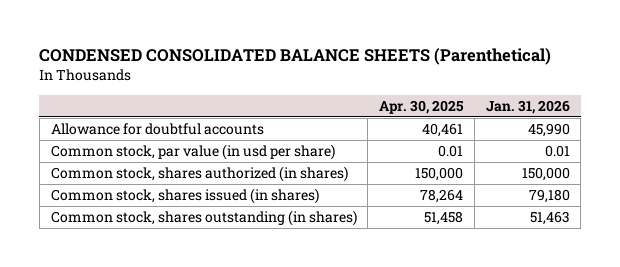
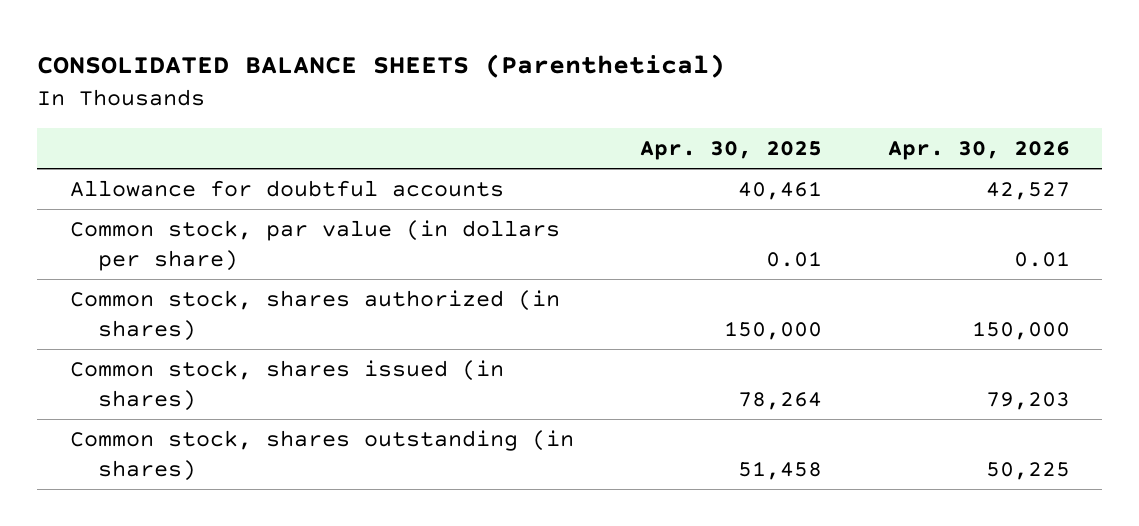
- CONDENSED CONSOLIDATED BALANCE SHEETS (Parenthetical)
+ CONSOLIDATED BALANCE SHEETS (Parenthetical)
- | Apr. 30, 2025 | Jan. 31, 2026
+ | Apr. 30, 2025 | Apr. 30, 2026
- Common stock, par value (in usd per share) | 0.01 | 0.01
+ Common stock, par value (in dollars per share) | 0.01 | 0.01

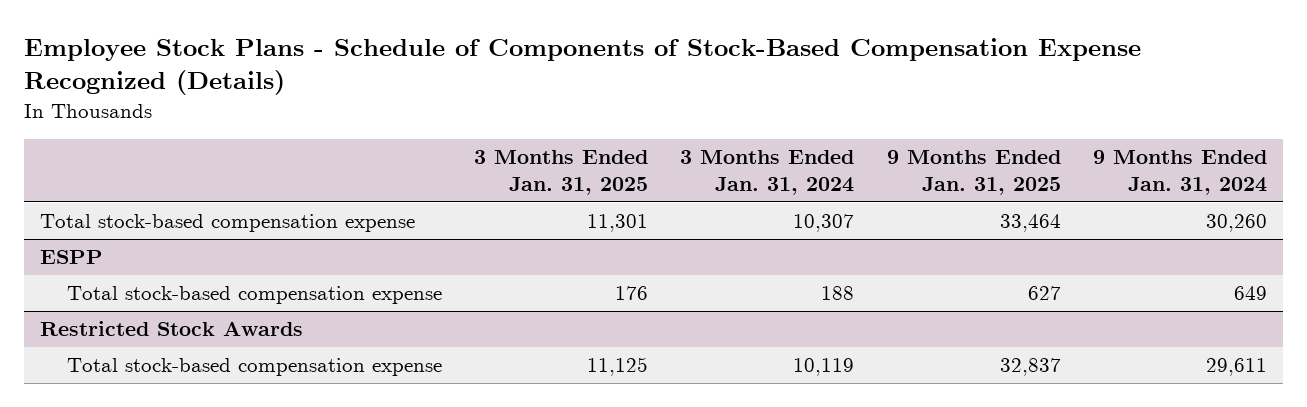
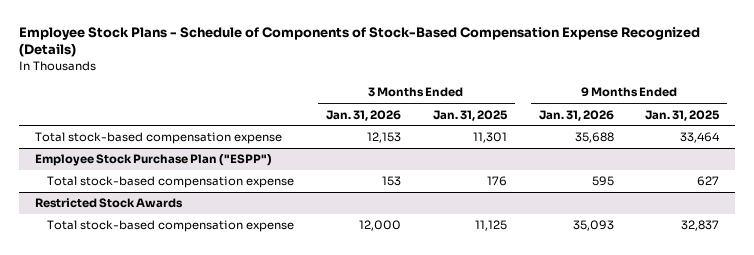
- | 3 Months Ended Jan. 31, 2025 | 3 Months Ended Jan. 31, 2024 | 9 Months Ended Jan. 31, 2025 | 9 Months Ended Jan. 31, 2024
+ | 3 Months Ended Jan. 31, 2026 | 3 Months Ended Jan. 31, 2025 | 9 Months Ended Jan. 31, 2026 | 9 Months Ended Jan. 31, 2025
- ESPP
+ Employee Stock Purchase Plan ("ESPP")

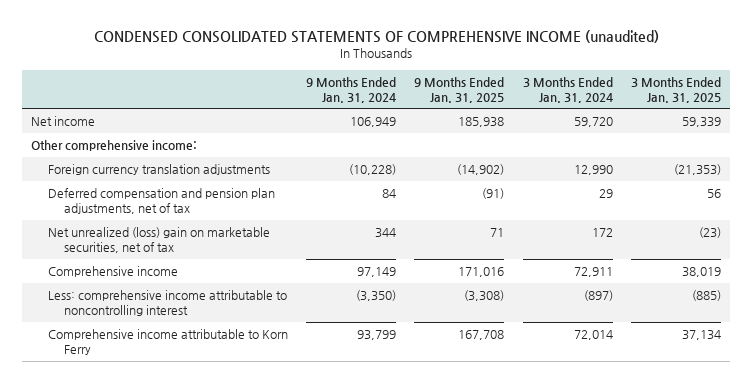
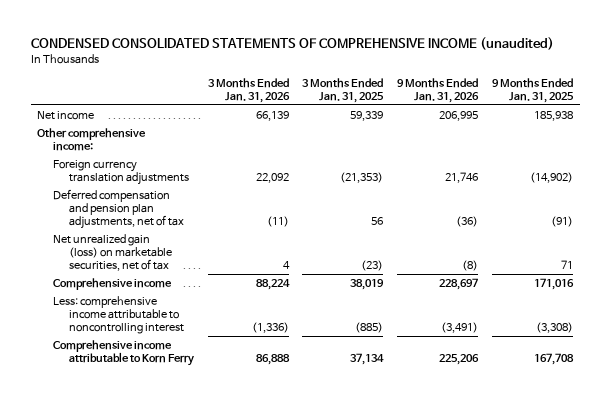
- | 9 Months Ended Jan. 31, 2024 | 9 Months Ended Jan. 31, 2025 | 3 Months Ended Jan. 31, 2024 | 3 Months Ended Jan. 31, 2025
+ | 3 Months Ended Jan. 31, 2026 | 3 Months Ended Jan. 31, 2025 | 9 Months Ended Jan. 31, 2026 | 9 Months Ended Jan. 31, 2025
- Net unrealized (loss) gain on marketable securities, net of tax | 344 | 71 | 172 | (23)
+ Net unrealized gain (loss) on marketable securities, net of tax | 4 | (23) | (8) | 71

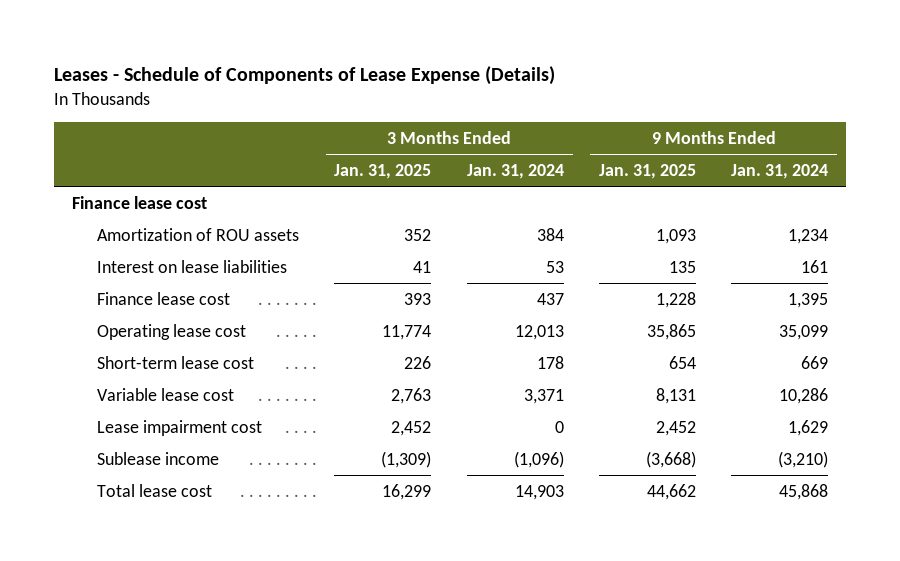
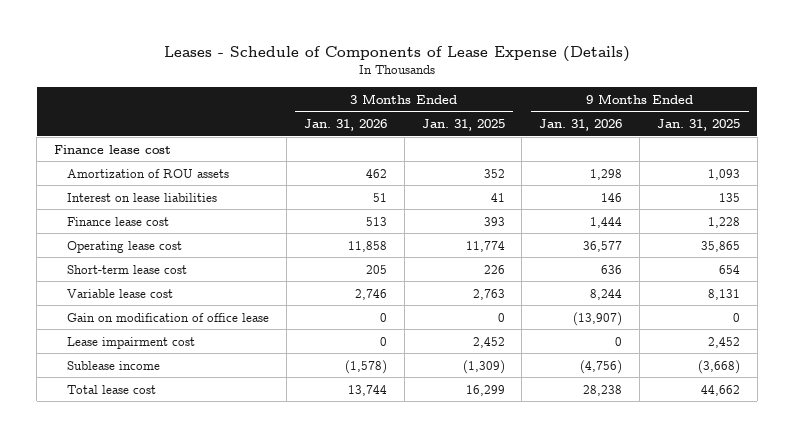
- | 3 Months Ended Jan. 31, 2025 | 3 Months Ended Jan. 31, 2024 | 9 Months Ended Jan. 31, 2025 | 9 Months Ended Jan. 31, 2024
+ | 3 Months Ended Jan. 31, 2026 | 3 Months Ended Jan. 31, 2025 | 9 Months Ended Jan. 31, 2026 | 9 Months Ended Jan. 31, 2025
+ Gain on modification of office lease | 0 | 0 | (13,907) | 0

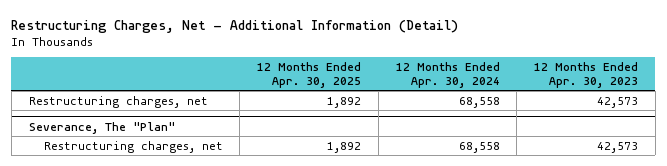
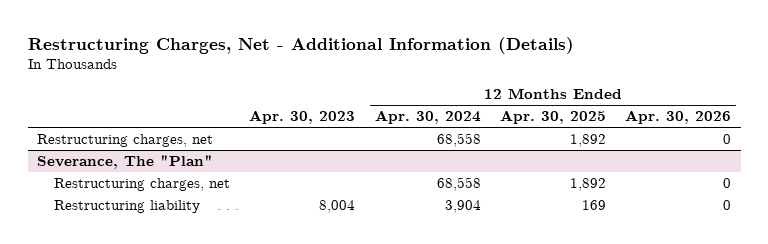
- Restructuring Charges, Net - Additional Information (Detail)
+ Restructuring Charges, Net - Additional Information (Details)
- | 12 Months Ended Apr. 30, 2025 | 12 Months Ended Apr. 30, 2024 | 12 Months Ended Apr. 30, 2023
+ | Apr. 30, 2023 | 12 Months Ended Apr. 30, 2024 | 12 Months Ended Apr. 30, 2025 | 12 Months Ended Apr. 30, 2026
@ Severance, The "Plan"
+ Restructuring liability | 8,004 | 3,904 | 169 | 0

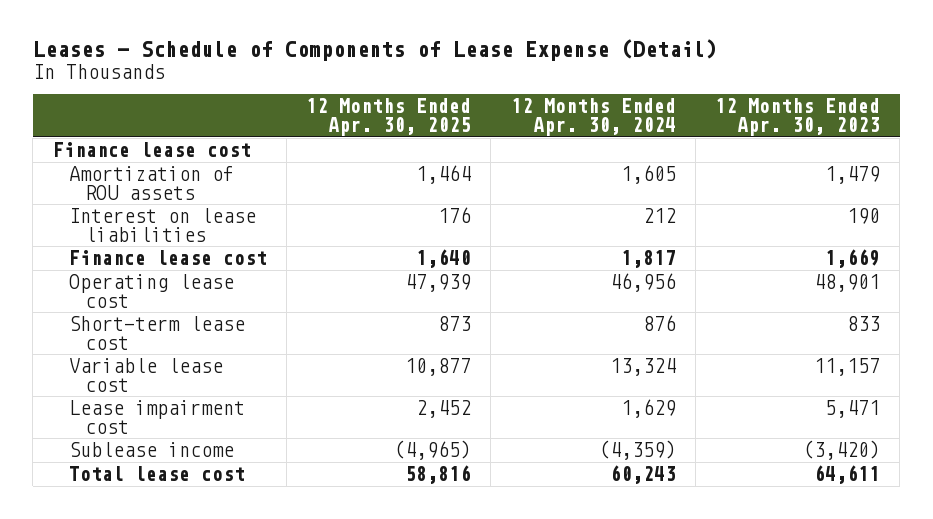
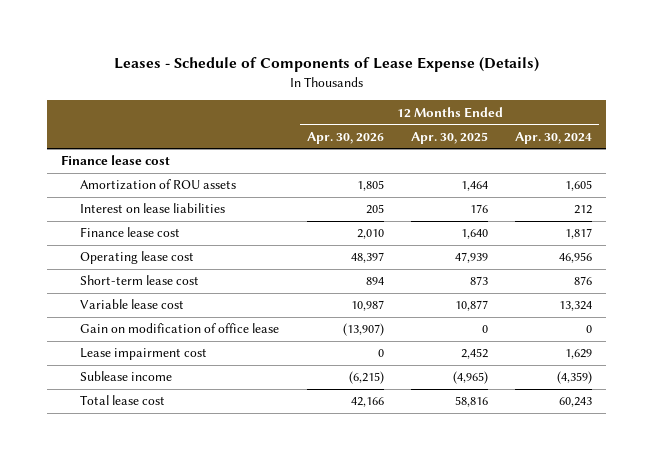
- Leases - Schedule of Components of Lease Expense (Detail)
+ Leases - Schedule of Components of Lease Expense (Details)
- | 12 Months Ended Apr. 30, 2025 | 12 Months Ended Apr. 30, 2024 | 12 Months Ended Apr. 30, 2023
+ | 12 Months Ended Apr. 30, 2026 | 12 Months Ended Apr. 30, 2025 | 12 Months Ended Apr. 30, 2024
+ Gain on modification of office lease | (13,907) | 0 | 0

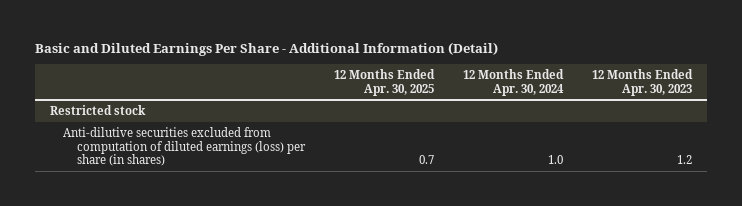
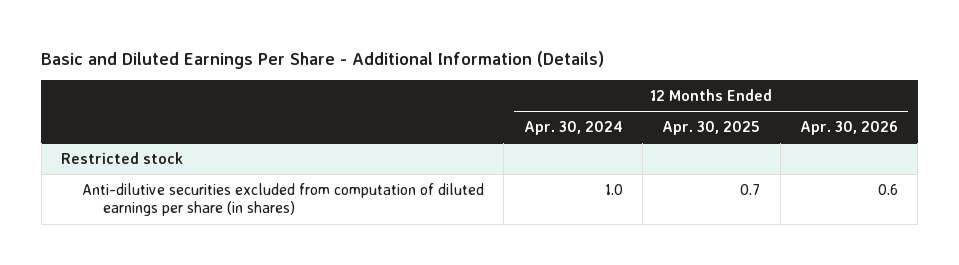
- Basic and Diluted Earnings Per Share - Additional Information (Detail)
+ Basic and Diluted Earnings Per Share - Additional Information (Details)
- | 12 Months Ended Apr. 30, 2025 | 12 Months Ended Apr. 30, 2024 | 12 Months Ended Apr. 30, 2023
+ | 12 Months Ended Apr. 30, 2024 | 12 Months Ended Apr. 30, 2025 | 12 Months Ended Apr. 30, 2026
@ Restricted stock
- Anti-dilutive securities excluded from computation of diluted earnings (loss) per share (in shares) | 0.7 | 1.0 | 1.2
+ Anti-dilutive securities excluded from computation of diluted earnings per share (in shares) | 1.0 | 0.7 | 0.6

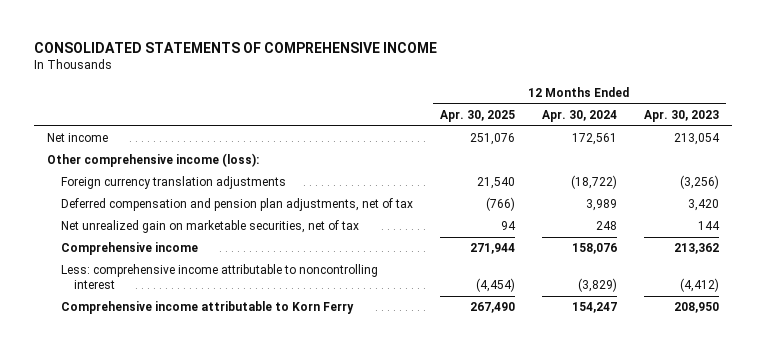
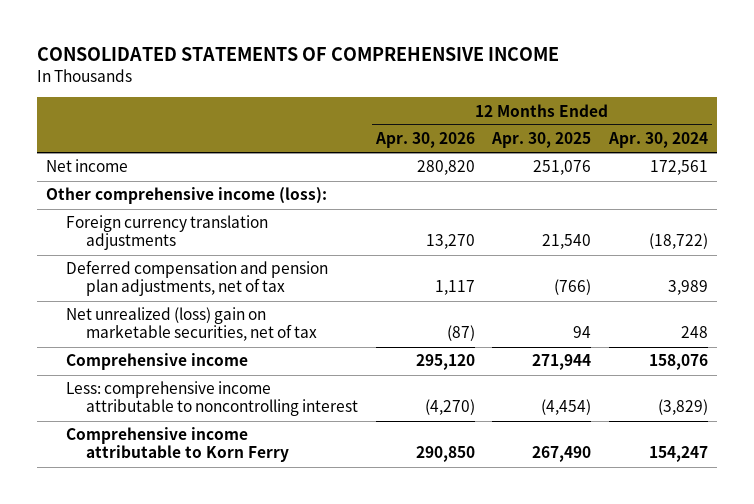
- | 12 Months Ended Apr. 30, 2025 | 12 Months Ended Apr. 30, 2024 | 12 Months Ended Apr. 30, 2023
+ | 12 Months Ended Apr. 30, 2026 | 12 Months Ended Apr. 30, 2025 | 12 Months Ended Apr. 30, 2024
- Net unrealized gain on marketable securities, net of tax | 94 | 248 | 144
+ Net unrealized (loss) gain on marketable securities, net of tax | (87) | 94 | 248

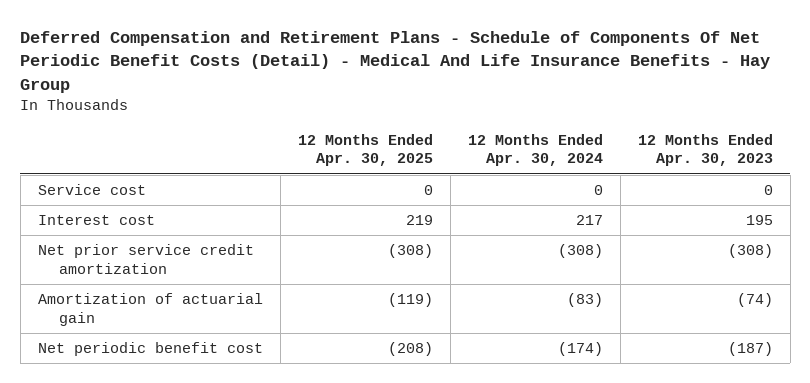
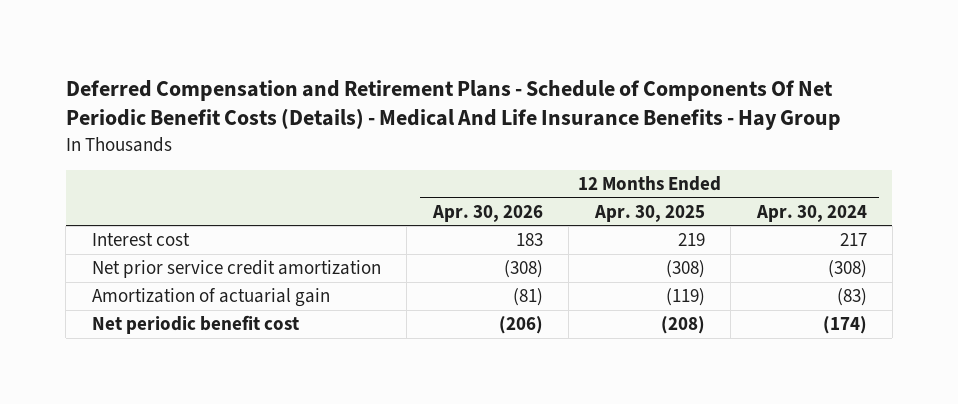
- Deferred Compensation and Retirement Plans - Schedule of Components Of Net Periodic Benefit Costs (Detail) - Medical And Life Insurance Benefits - Hay Group
+ Deferred Compensation and Retirement Plans - Schedule of Components Of Net Periodic Benefit Costs (Details) - Medical And Life Insurance Benefits - Hay Group
- | 12 Months Ended Apr. 30, 2025 | 12 Months Ended Apr. 30, 2024 | 12 Months Ended Apr. 30, 2023
+ | 12 Months Ended Apr. 30, 2026 | 12 Months Ended Apr. 30, 2025 | 12 Months Ended Apr. 30, 2024
- Service cost | 0 | 0 | 0

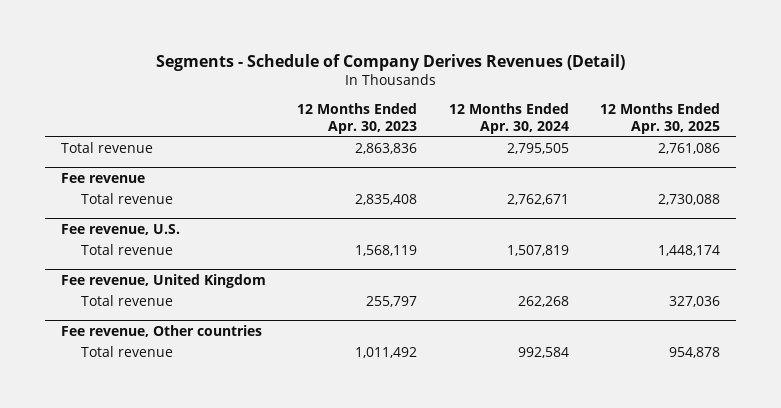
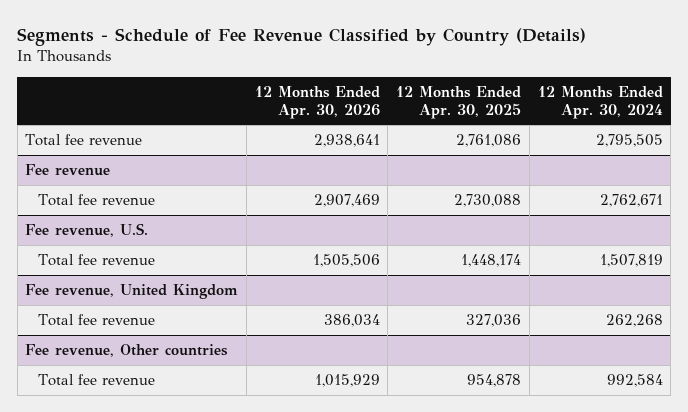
- Segments - Schedule of Company Derives Revenues (Detail)
+ Segments - Schedule of Fee Revenue Classified by Country (Details)
- | 12 Months Ended Apr. 30, 2023 | 12 Months Ended Apr. 30, 2024 | 12 Months Ended Apr. 30, 2025
+ | 12 Months Ended Apr. 30, 2026 | 12 Months Ended Apr. 30, 2025 | 12 Months Ended Apr. 30, 2024
- Total revenue | 2,863,836 | 2,795,505 | 2,761,086
+ Total fee revenue | 2,938,641 | 2,761,086 | 2,795,505
@ Fee revenue
- Total revenue | 2,835,408 | 2,762,671 | 2,730,088
+ Total fee revenue | 2,907,469 | 2,730,088 | 2,762,671
@ Fee revenue, U.S.
- Total revenue | 1,568,119 | 1,507,819 | 1,448,174
+ Total fee revenue | 1,505,506 | 1,448,174 | 1,507,819
@ Fee revenue, United Kingdom
- Total revenue | 255,797 | 262,268 | 327,036
+ Total fee revenue | 386,034 | 327,036 | 262,268
@ Fee revenue, Other countries
- Total revenue | 1,011,492 | 992,584 | 954,878
+ Total fee revenue | 1,015,929 | 954,878 | 992,584

